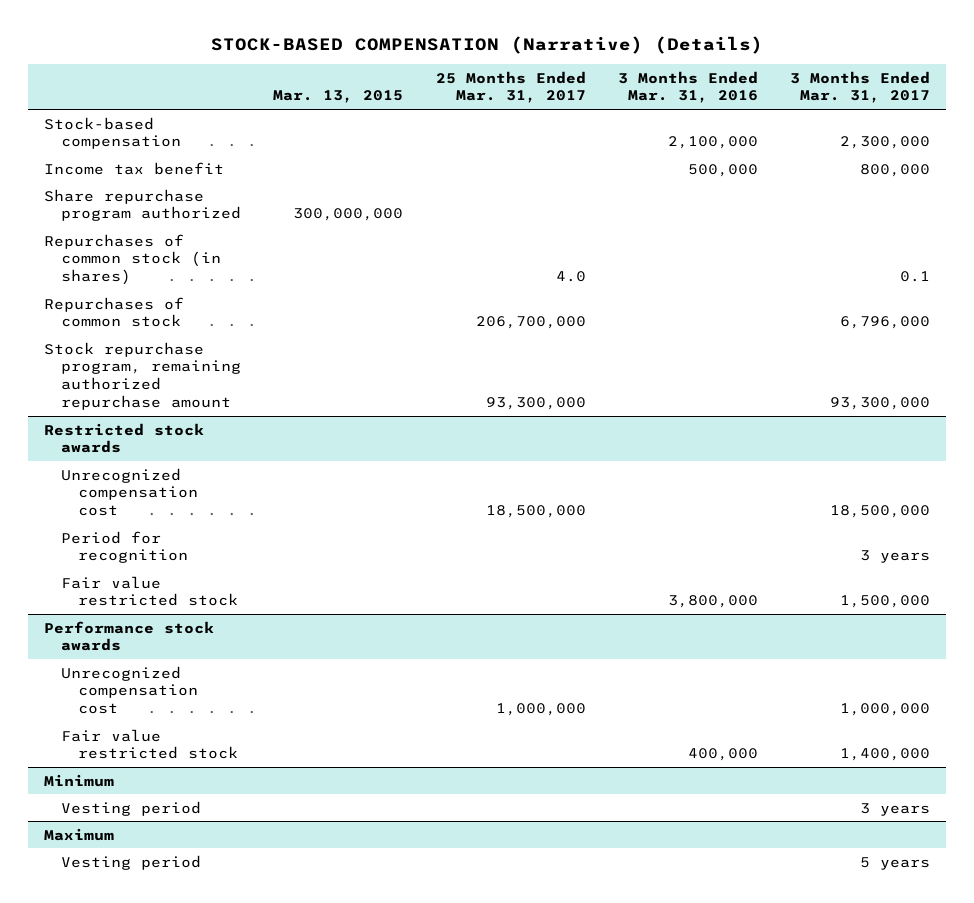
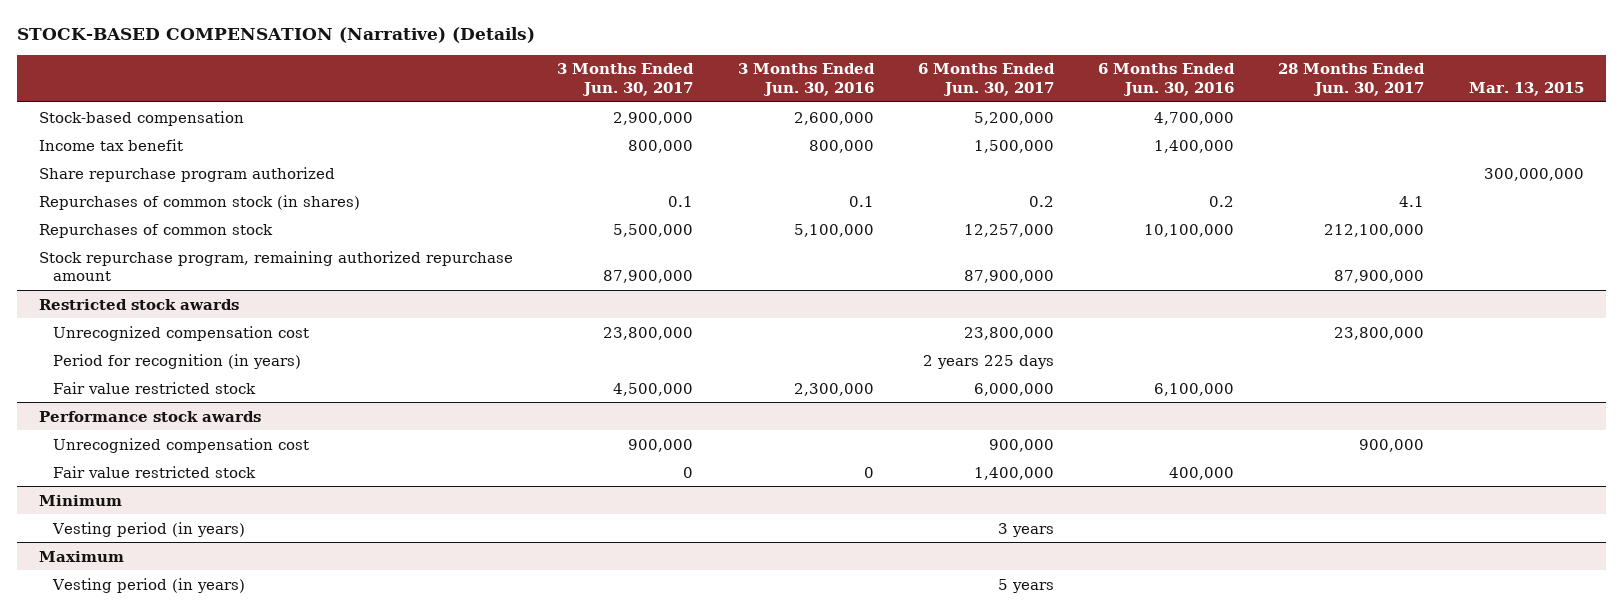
- | Mar. 13, 2015 | 25 Months Ended Mar. 31, 2017 | 3 Months Ended Mar. 31, 2016 | 3 Months Ended Mar. 31, 2017
+ | 3 Months Ended Jun. 30, 2017 | 3 Months Ended Jun. 30, 2016 | 6 Months Ended Jun. 30, 2017 | 6 Months Ended Jun. 30, 2016 | 28 Months Ended Jun. 30, 2017 | Mar. 13, 2015
@ Restricted stock awards
- Period for recognition | | | | 3 years
+ Period for recognition (in years) | | | 2 years 225 days | | |
@ Minimum
- Vesting period | | | | 3 years
+ Vesting period (in years) | | | 3 years | | |
@ Maximum
- Vesting period | | | | 5 years
+ Vesting period (in years) | | | 5 years | | |

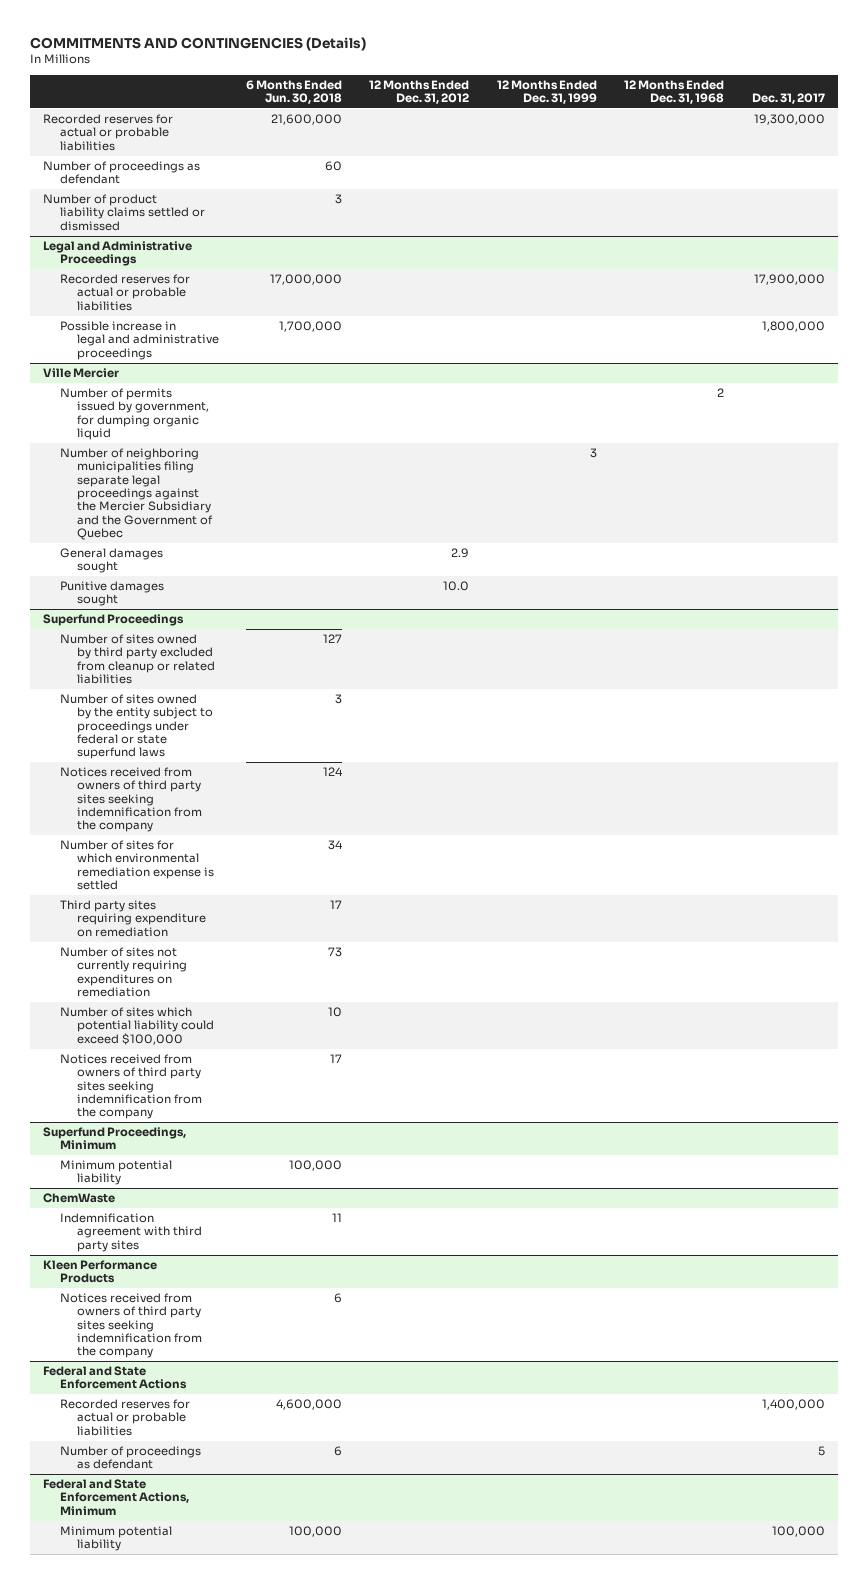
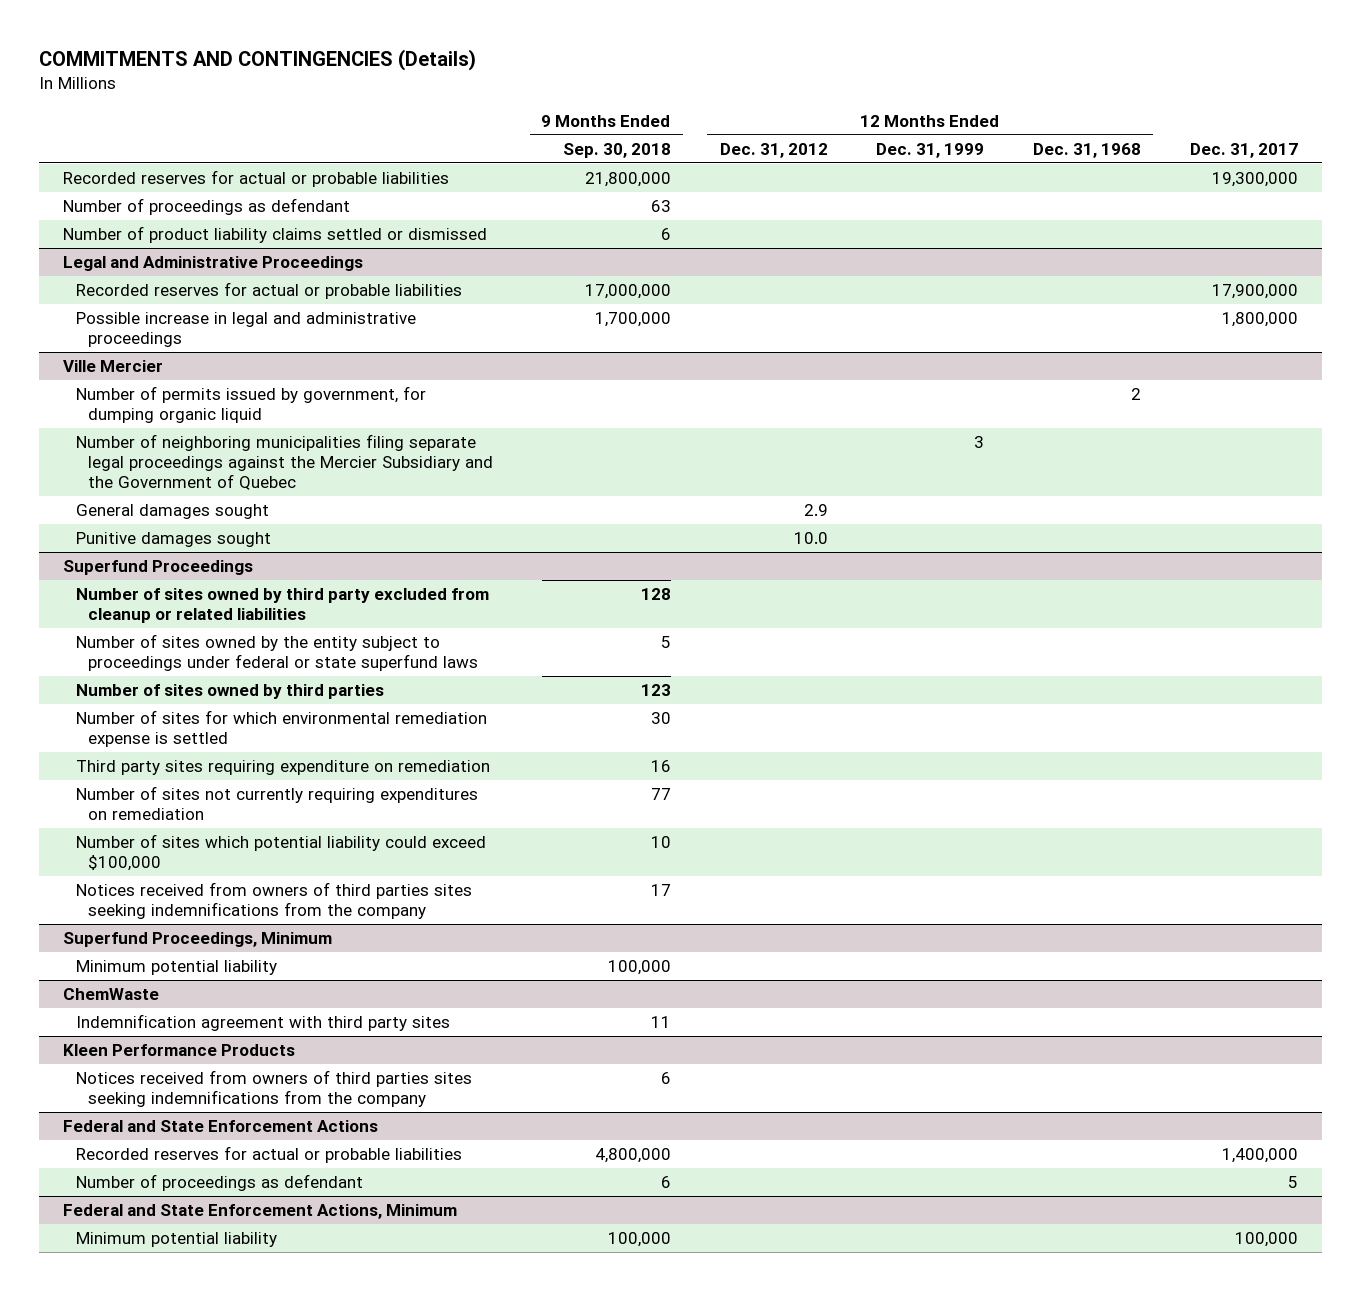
- | 6 Months Ended Jun. 30, 2018 | 12 Months Ended Dec. 31, 2012 | 12 Months Ended Dec. 31, 1999 | 12 Months Ended Dec. 31, 1968 | Dec. 31, 2017
+ | 9 Months Ended Sep. 30, 2018 | 12 Months Ended Dec. 31, 2012 | 12 Months Ended Dec. 31, 1999 | 12 Months Ended Dec. 31, 1968 | Dec. 31, 2017
@ Superfund Proceedings
- Notices received from owners of third party sites seeking indemnification from the company | 124 | | | |
+ Number of sites owned by third parties | 123 | | | |
- Notices received from owners of third party sites seeking indemnification from the company | 17 | | | |
+ Notices received from owners of third parties sites seeking indemnifications from the company | 17 | | | |
@ Kleen Performance Products
- Notices received from owners of third party sites seeking indemnification from the company | 6 | | | |
+ Notices received from owners of third parties sites seeking indemnifications from the company | 6 | | | |

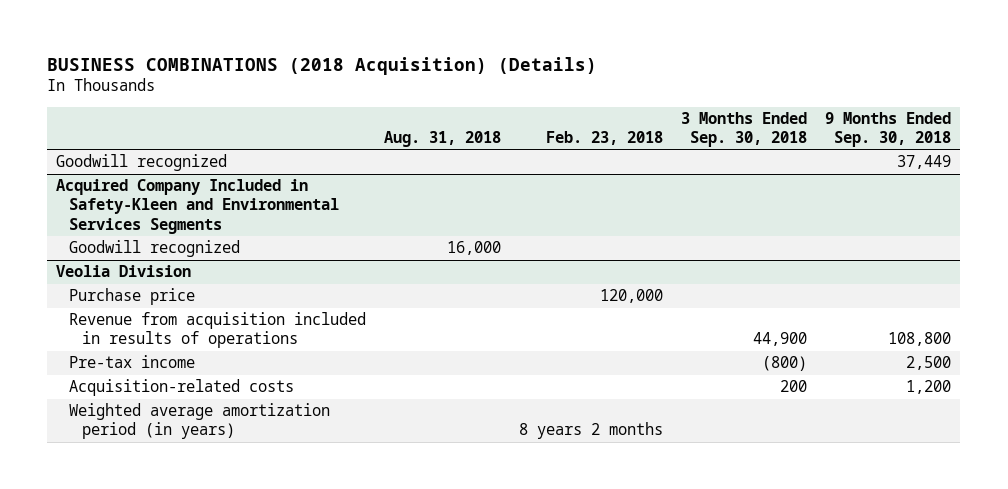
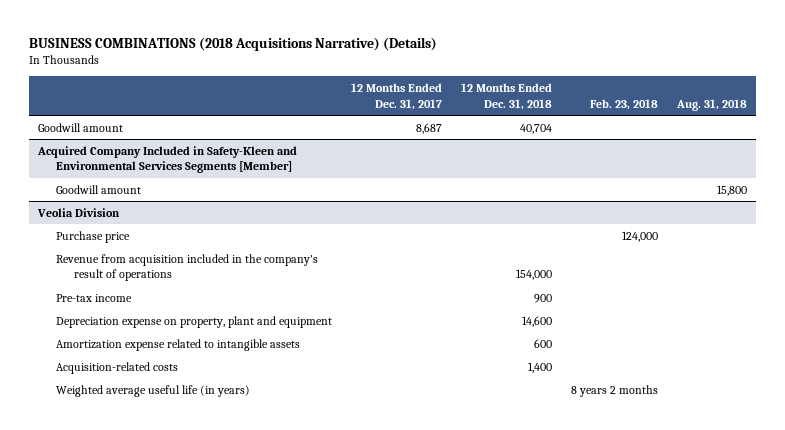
- BUSINESS COMBINATIONS (2018 Acquisition) (Details)
+ BUSINESS COMBINATIONS (2018 Acquisitions Narrative) (Details)
- | Aug. 31, 2018 | Feb. 23, 2018 | 3 Months Ended Sep. 30, 2018 | 9 Months Ended Sep. 30, 2018
+ | 12 Months Ended Dec. 31, 2017 | 12 Months Ended Dec. 31, 2018 | Feb. 23, 2018 | Aug. 31, 2018
- Goodwill recognized | | | | 37,449
- Acquired Company Included in Safety-Kleen and Environmental Services Segments
- Goodwill recognized | 16,000 | | |
+ Goodwill amount | 8,687 | 40,704 | |
+ Acquired Company Included in Safety-Kleen and Environmental Services Segments [Member]
+ Goodwill amount | | | | 15,800
@ Veolia Division
- Purchase price | | 120,000 | |
- Revenue from acquisition included in results of operations | | | 44,900 | 108,800
+ Purchase price | | | 124,000 |
+ Revenue from acquisition included in the company's result of operations | | 154,000 | |
+ Depreciation expense on property, plant and equipment | | 14,600 | |
+ Amortization expense related to intangible assets | | 600 | |
- Weighted average amortization period (in years) | | 8 years 2 months | |
+ Weighted average useful life (in years) | | | 8 years 2 months |

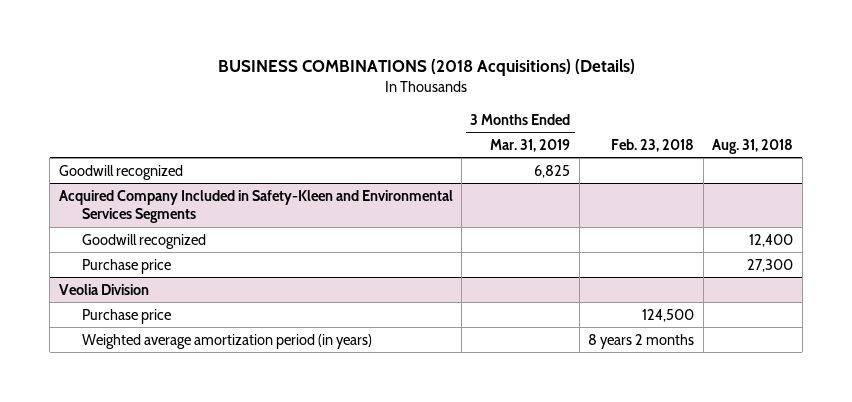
- BUSINESS COMBINATIONS (2018 Acquisitions Narrative) (Details)
+ BUSINESS COMBINATIONS (2018 Acquisitions) (Details)
- | 12 Months Ended Dec. 31, 2017 | 12 Months Ended Dec. 31, 2018 | Feb. 23, 2018 | Aug. 31, 2018
+ | 3 Months Ended Mar. 31, 2019 | Feb. 23, 2018 | Aug. 31, 2018
- Goodwill amount | 8,687 | 40,704 | |
- Acquired Company Included in Safety-Kleen and Environmental Services Segments [Member]
- Goodwill amount | | | | 15,800
+ Goodwill recognized | 6,825 | |
+ Acquired Company Included in Safety-Kleen and Environmental Services Segments
+ Goodwill recognized | | | 12,400
+ Purchase price | | | 27,300
@ Veolia Division
- Purchase price | | | 124,000 |
- Revenue from acquisition included in the company's result of operations | | 154,000 | |
- Pre-tax income | | 900 | |
- Depreciation expense on property, plant and equipment | | 14,600 | |
- Amortization expense related to intangible assets | | 600 | |
- Acquisition-related costs | | 1,400 | |
- Weighted average useful life (in years) | | | 8 years 2 months |
+ Purchase price | | 124,500 |
+ Weighted average amortization period (in years) | | 8 years 2 months |

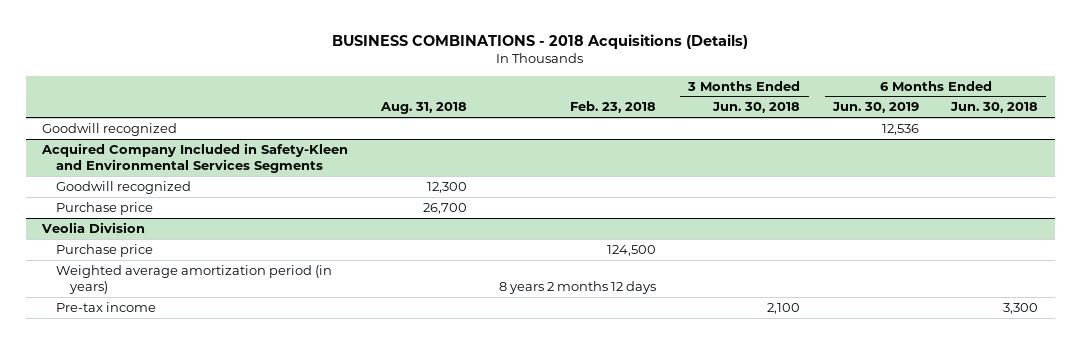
- BUSINESS COMBINATIONS (2018 Acquisitions) (Details)
+ BUSINESS COMBINATIONS - 2018 Acquisitions (Details)
- | 3 Months Ended Mar. 31, 2019 | Feb. 23, 2018 | Aug. 31, 2018
+ | Aug. 31, 2018 | Feb. 23, 2018 | 3 Months Ended Jun. 30, 2018 | 6 Months Ended Jun. 30, 2019 | 6 Months Ended Jun. 30, 2018
@ Acquired Company Included in Safety-Kleen and Environmental Services Segments
- Goodwill recognized | | | 12,400
- Purchase price | | | 27,300
+ Goodwill recognized | 12,300 | | | |
+ Purchase price | 26,700 | | | |
@ Veolia Division
- Weighted average amortization period (in years) | | 8 years 2 months |
+ Weighted average amortization period (in years) | | 8 years 2 months 12 days | | |
+ Pre-tax income | | | 2,100 | | 3,300

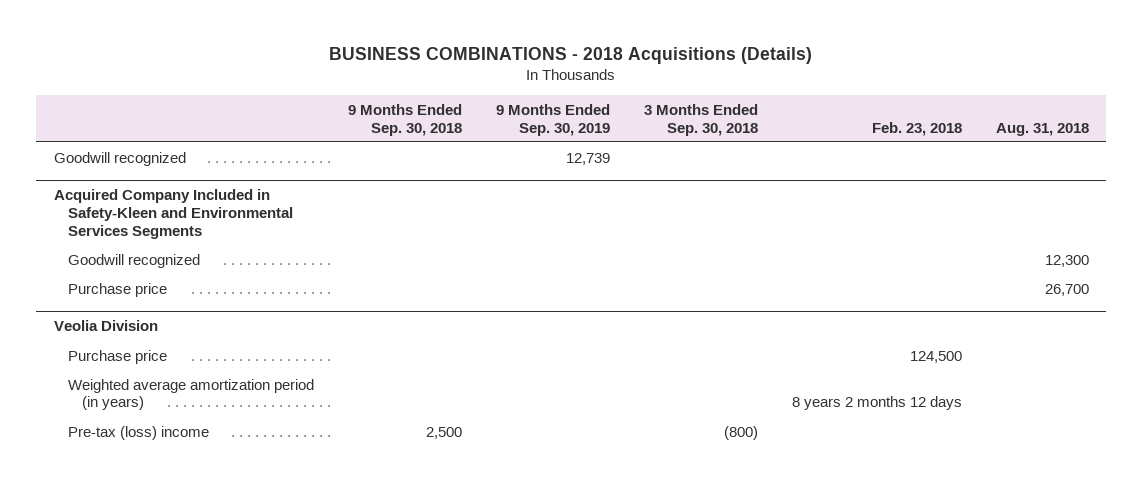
- | Aug. 31, 2018 | Feb. 23, 2018 | 3 Months Ended Jun. 30, 2018 | 6 Months Ended Jun. 30, 2019 | 6 Months Ended Jun. 30, 2018
+ | 9 Months Ended Sep. 30, 2018 | 9 Months Ended Sep. 30, 2019 | 3 Months Ended Sep. 30, 2018 | Feb. 23, 2018 | Aug. 31, 2018
@ Veolia Division
- Pre-tax income | | | 2,100 | | 3,300
+ Pre-tax (loss) income | 2,500 | | (800) | |

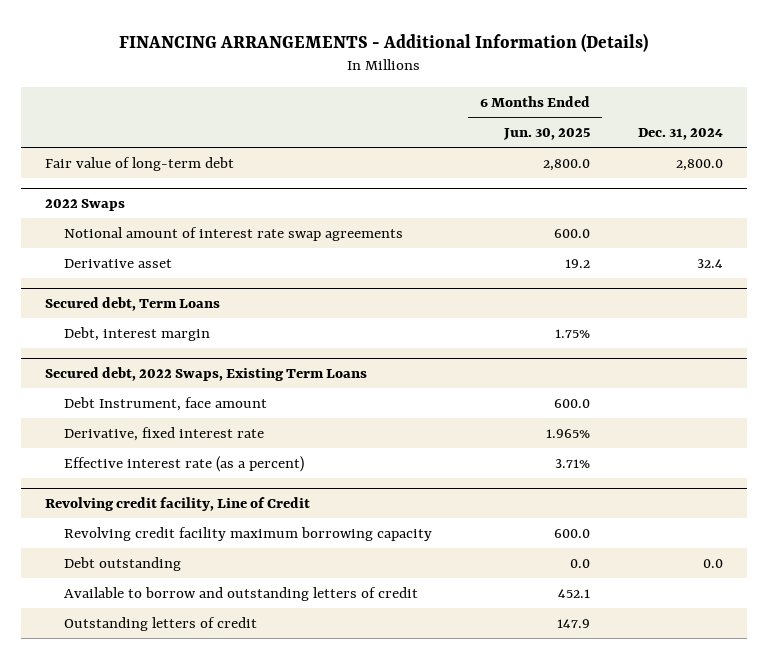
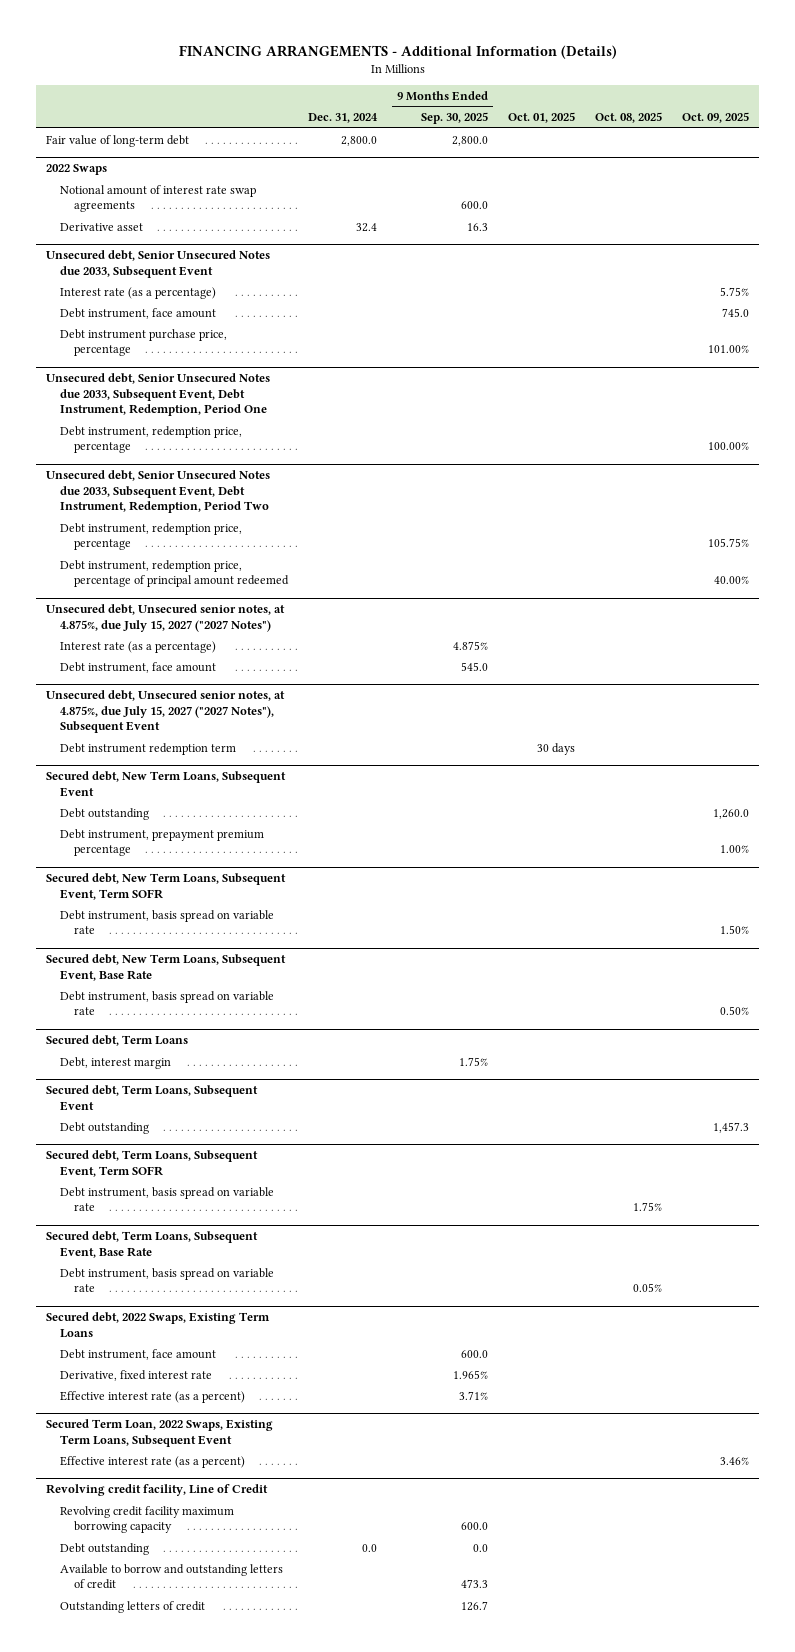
- | 6 Months Ended Jun. 30, 2025 | Dec. 31, 2024
+ | Dec. 31, 2024 | 9 Months Ended Sep. 30, 2025 | Oct. 01, 2025 | Oct. 08, 2025 | Oct. 09, 2025
+ Unsecured debt, Senior Unsecured Notes due 2033, Subsequent Event
+ Interest rate (as a percentage) | | | | | 5.75%
+ Debt instrument, face amount | | | | | 745.0
+ Debt instrument purchase price, percentage | | | | | 101.00%
+ Unsecured debt, Senior Unsecured Notes due 2033, Subsequent Event, Debt Instrument, Redemption, Period One
+ Debt instrument, redemption price, percentage | | | | | 100.00%
+ Unsecured debt, Senior Unsecured Notes due 2033, Subsequent Event, Debt Instrument, Redemption, Period Two
+ Debt instrument, redemption price, percentage | | | | | 105.75%
+ Debt instrument, redemption price, percentage of principal amount redeemed | | | | | 40.00%
+ Unsecured debt, Unsecured senior notes, at 4.875%, due July 15, 2027 ("2027 Notes")
+ Interest rate (as a percentage) | | 4.875% | | |
+ Debt instrument, face amount | | 545.0 | | |
+ Unsecured debt, Unsecured senior notes, at 4.875%, due July 15, 2027 ("2027 Notes"), Subsequent Event
+ Debt instrument redemption term | | | 30 days | |
+ Secured debt, New Term Loans, Subsequent Event
+ Debt outstanding | | | | | 1,260.0
+ Debt instrument, prepayment premium percentage | | | | | 1.00%
+ Secured debt, New Term Loans, Subsequent Event, Term SOFR
+ Debt instrument, basis spread on variable rate | | | | | 1.50%
+ Secured debt, New Term Loans, Subsequent Event, Base Rate
+ Debt instrument, basis spread on variable rate | | | | | 0.50%
+ Secured debt, Term Loans, Subsequent Event
+ Debt outstanding | | | | | 1,457.3
+ Secured debt, Term Loans, Subsequent Event, Term SOFR
+ Debt instrument, basis spread on variable rate | | | | 1.75% |
+ Secured debt, Term Loans, Subsequent Event, Base Rate
+ Debt instrument, basis spread on variable rate | | | | 0.05% |
@ Secured debt, 2022 Swaps, Existing Term Loans
- Debt Instrument, face amount | 600.0 |
+ Debt instrument, face amount | | 600.0 | | |
+ Secured Term Loan, 2022 Swaps, Existing Term Loans, Subsequent Event
+ Effective interest rate (as a percent) | | | | | 3.46%

